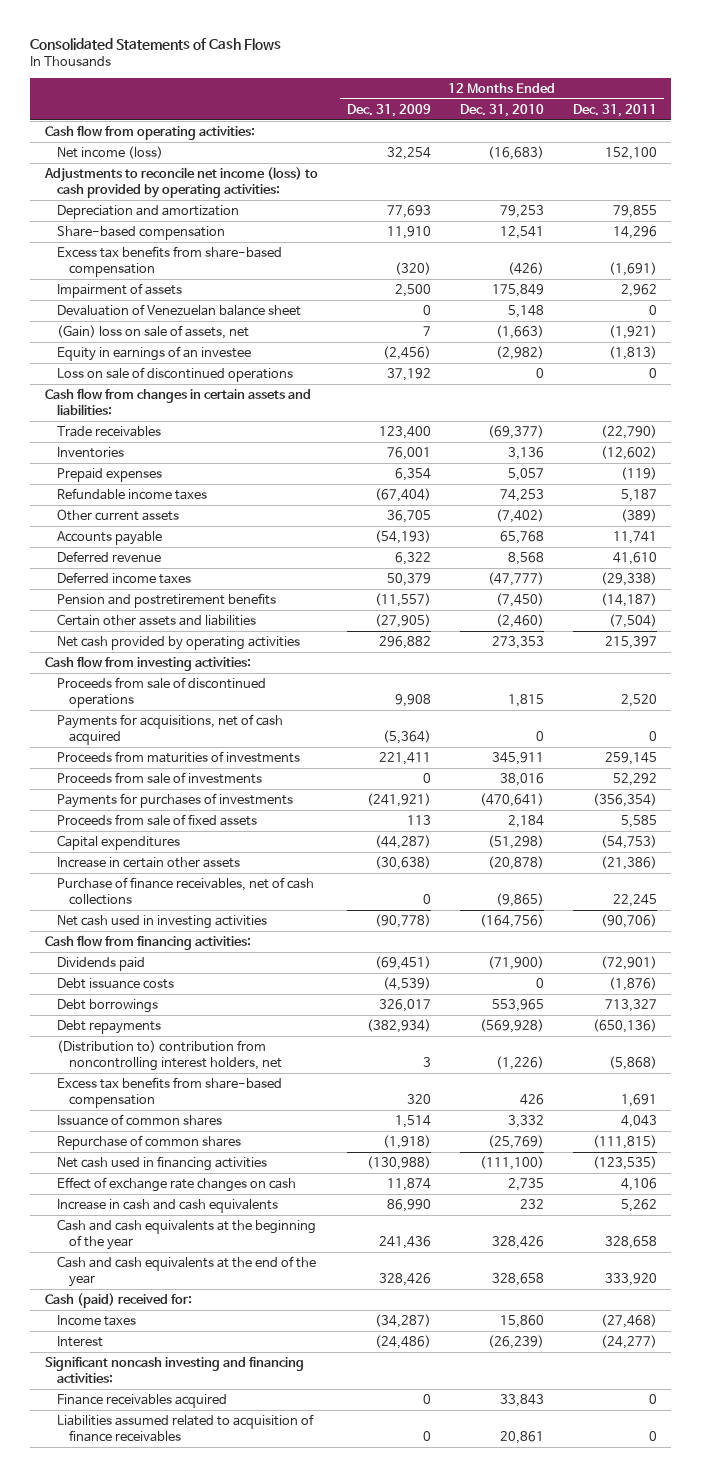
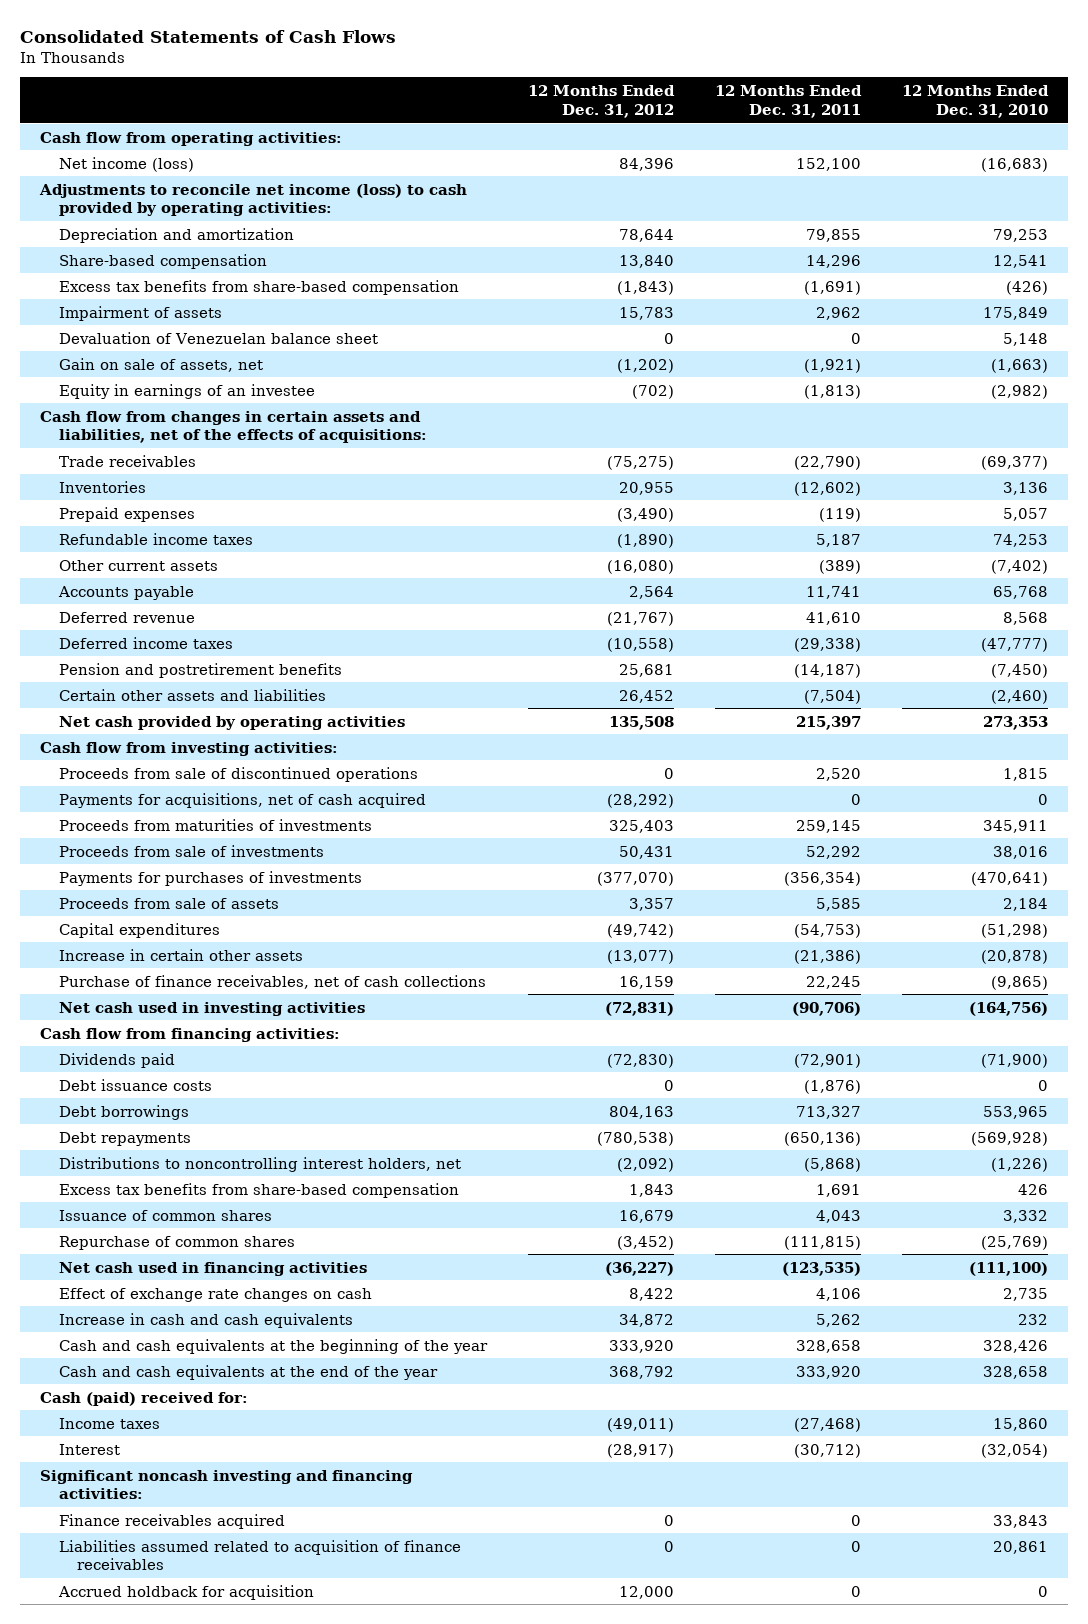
- | 12 Months Ended Dec. 31, 2009 | 12 Months Ended Dec. 31, 2010 | 12 Months Ended Dec. 31, 2011
+ | 12 Months Ended Dec. 31, 2012 | 12 Months Ended Dec. 31, 2011 | 12 Months Ended Dec. 31, 2010
- (Gain) loss on sale of assets, net | 7 | (1,663) | (1,921)
+ Gain on sale of assets, net | (1,202) | (1,921) | (1,663)
- Loss on sale of discontinued operations | 37,192 | 0 | 0
- Cash flow from changes in certain assets and liabilities:
+ Cash flow from changes in certain assets and liabilities, net of the effects of acquisitions:
- Proceeds from sale of fixed assets | 113 | 2,184 | 5,585
+ Proceeds from sale of assets | 3,357 | 5,585 | 2,184
- (Distribution to) contribution from noncontrolling interest holders, net | 3 | (1,226) | (5,868)
+ Distributions to noncontrolling interest holders, net | (2,092) | (5,868) | (1,226)
- Interest | (24,486) | (26,239) | (24,277)
+ Interest | (28,917) | (30,712) | (32,054)
+ Accrued holdback for acquisition | 12,000 | 0 | 0

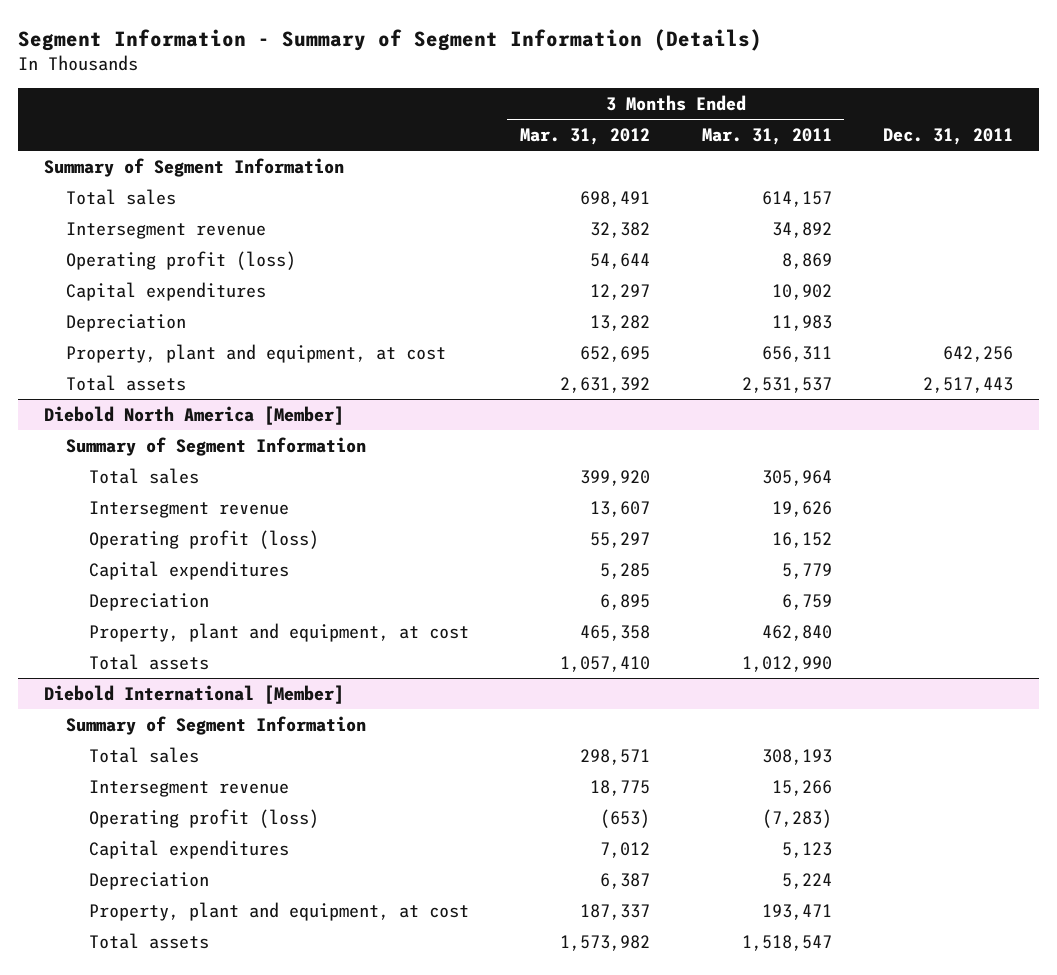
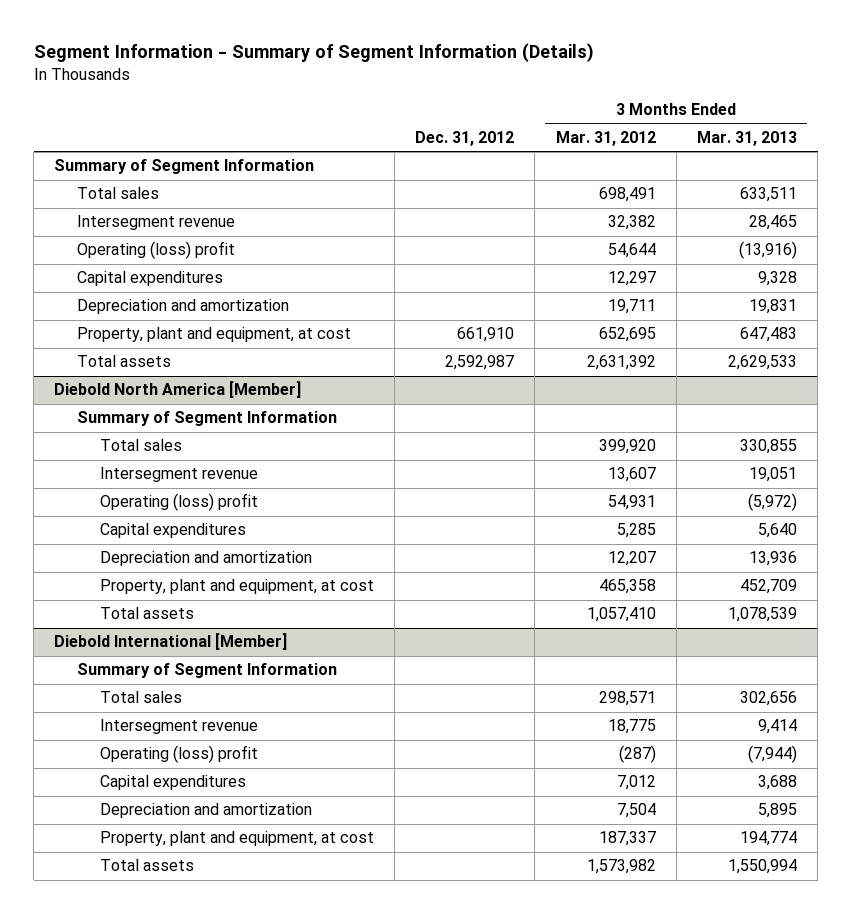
- | 3 Months Ended Mar. 31, 2012 | 3 Months Ended Mar. 31, 2011 | Dec. 31, 2011
+ | Dec. 31, 2012 | 3 Months Ended Mar. 31, 2012 | 3 Months Ended Mar. 31, 2013
- Operating profit (loss) | 54,644 | 8,869 |
+ Operating (loss) profit | | 54,644 | (13,916)
- Depreciation | 13,282 | 11,983 |
+ Depreciation and amortization | | 19,711 | 19,831
@ Diebold North America [Member]
- Operating profit (loss) | 55,297 | 16,152 |
+ Operating (loss) profit | | 54,931 | (5,972)
- Depreciation | 6,895 | 6,759 |
+ Depreciation and amortization | | 12,207 | 13,936
@ Diebold International [Member]
- Operating profit (loss) | (653) | (7,283) |
+ Operating (loss) profit | | (287) | (7,944)
- Depreciation | 6,387 | 5,224 |
+ Depreciation and amortization | | 7,504 | 5,895

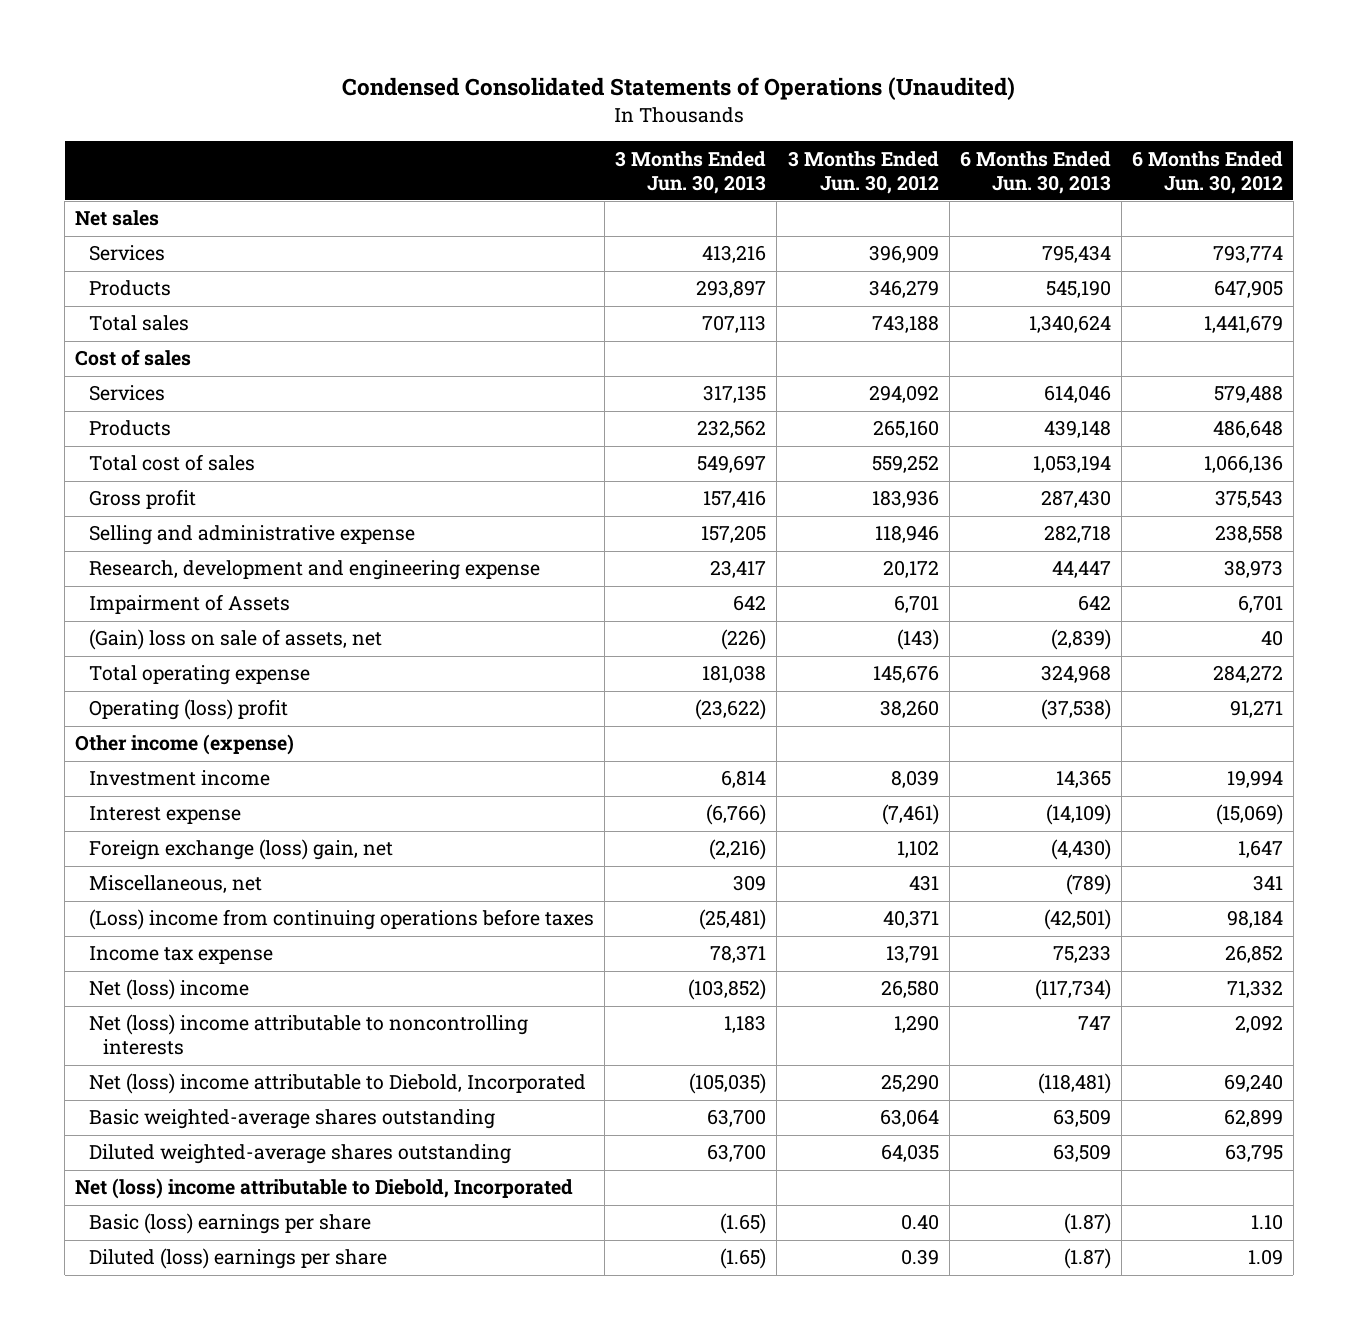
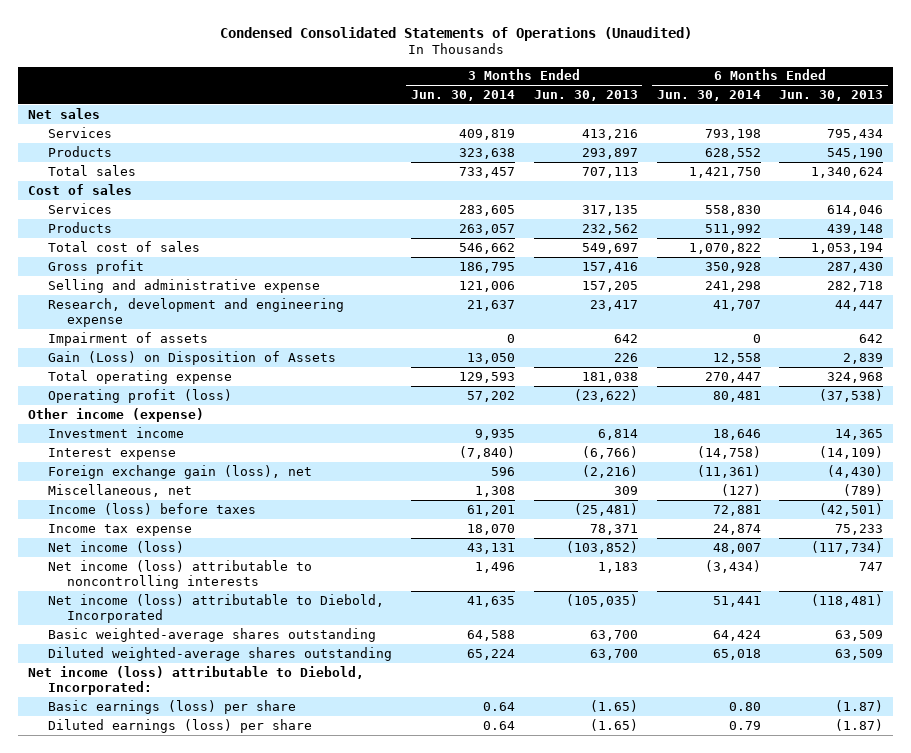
- | 3 Months Ended Jun. 30, 2013 | 3 Months Ended Jun. 30, 2012 | 6 Months Ended Jun. 30, 2013 | 6 Months Ended Jun. 30, 2012
+ | 3 Months Ended Jun. 30, 2014 | 3 Months Ended Jun. 30, 2013 | 6 Months Ended Jun. 30, 2014 | 6 Months Ended Jun. 30, 2013
- Impairment of Assets | 642 | 6,701 | 642 | 6,701
- (Gain) loss on sale of assets, net | (226) | (143) | (2,839) | 40
+ Impairment of assets | 0 | 642 | 0 | 642
+ Gain (Loss) on Disposition of Assets | 13,050 | 226 | 12,558 | 2,839
- Operating (loss) profit | (23,622) | 38,260 | (37,538) | 91,271
+ Operating profit (loss) | 57,202 | (23,622) | 80,481 | (37,538)
- Foreign exchange (loss) gain, net | (2,216) | 1,102 | (4,430) | 1,647
+ Foreign exchange gain (loss), net | 596 | (2,216) | (11,361) | (4,430)
- (Loss) income from continuing operations before taxes | (25,481) | 40,371 | (42,501) | 98,184
+ Income (loss) before taxes | 61,201 | (25,481) | 72,881 | (42,501)
- Net (loss) income | (103,852) | 26,580 | (117,734) | 71,332
- Net (loss) income attributable to noncontrolling interests | 1,183 | 1,290 | 747 | 2,092
- Net (loss) income attributable to Diebold, Incorporated | (105,035) | 25,290 | (118,481) | 69,240
+ Net income (loss) | 43,131 | (103,852) | 48,007 | (117,734)
+ Net income (loss) attributable to noncontrolling interests | 1,496 | 1,183 | (3,434) | 747
+ Net income (loss) attributable to Diebold, Incorporated | 41,635 | (105,035) | 51,441 | (118,481)
- Net (loss) income attributable to Diebold, Incorporated
- Basic (loss) earnings per share | (1.65) | 0.40 | (1.87) | 1.10
- Diluted (loss) earnings per share | (1.65) | 0.39 | (1.87) | 1.09
+ Net income (loss) attributable to Diebold, Incorporated:
+ Basic earnings (loss) per share | 0.64 | (1.65) | 0.80 | (1.87)
+ Diluted earnings (loss) per share | 0.64 | (1.65) | 0.79 | (1.87)

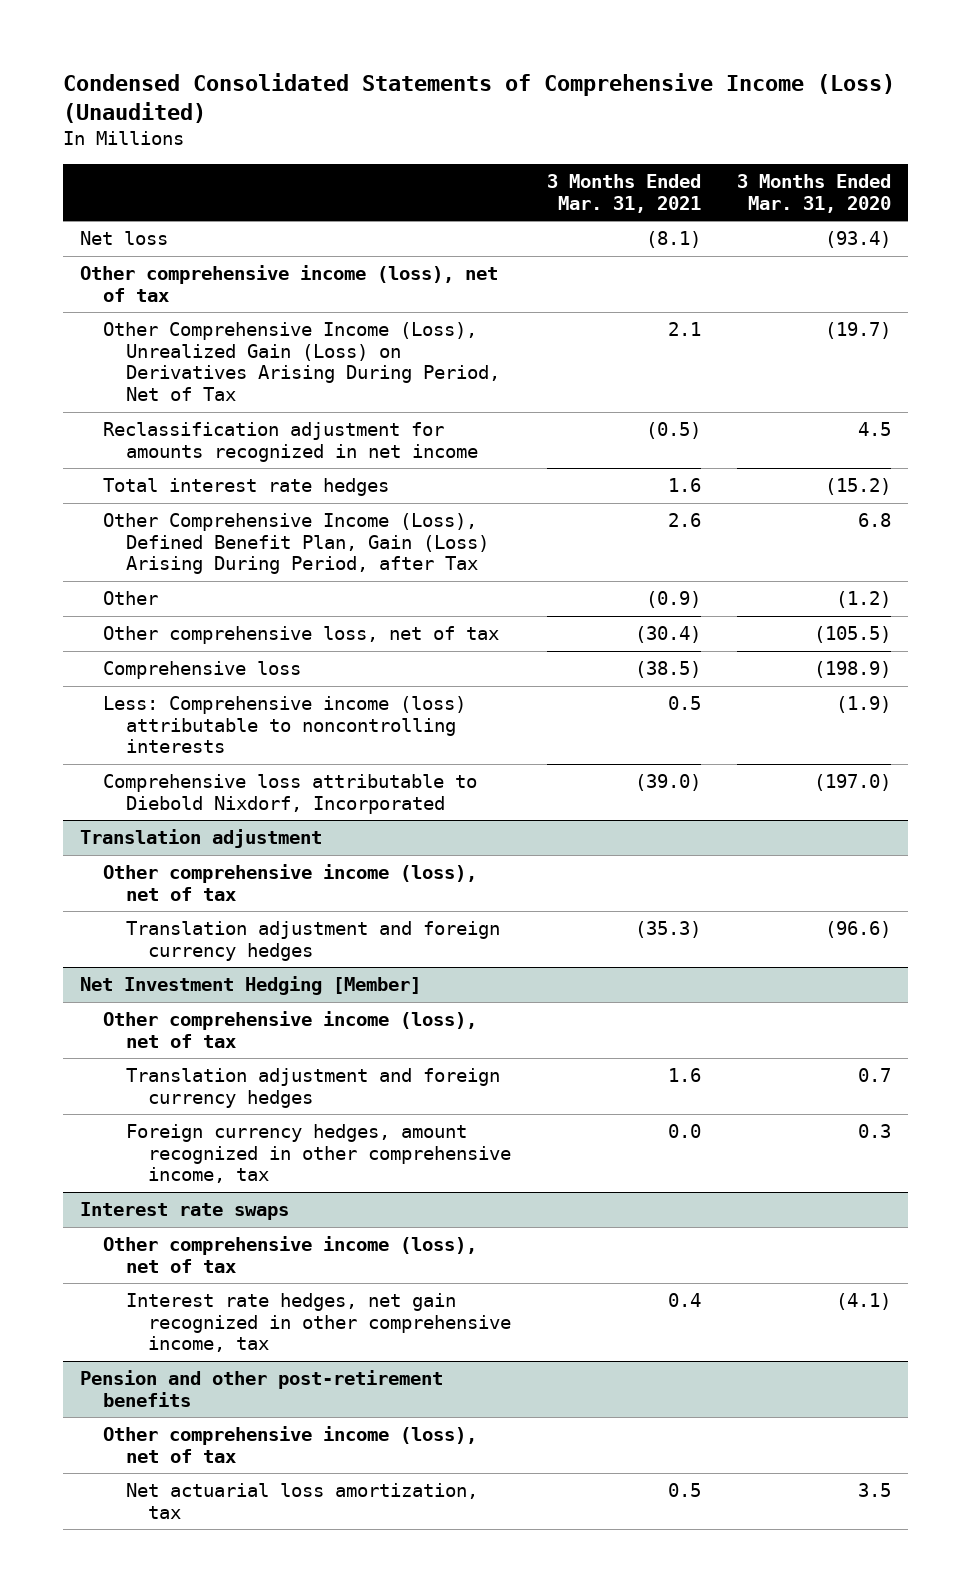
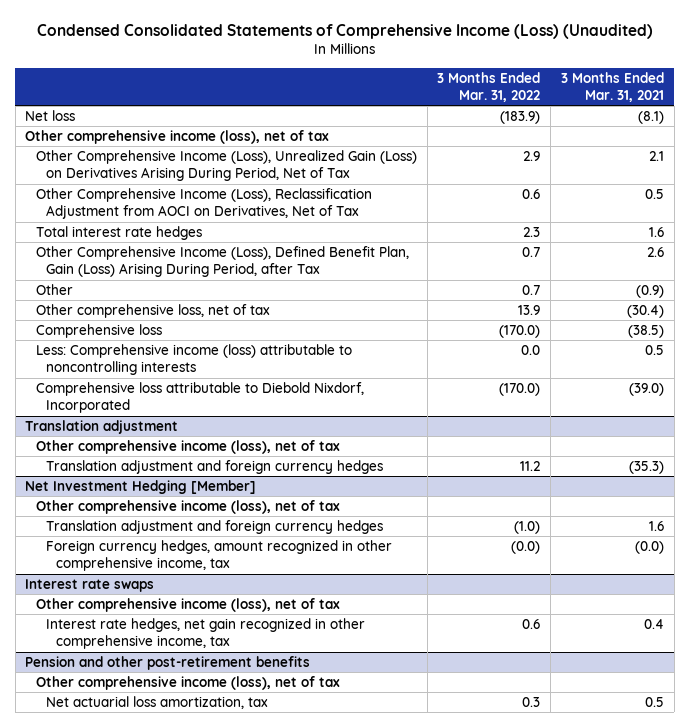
- | 3 Months Ended Mar. 31, 2021 | 3 Months Ended Mar. 31, 2020
+ | 3 Months Ended Mar. 31, 2022 | 3 Months Ended Mar. 31, 2021
- Reclassification adjustment for amounts recognized in net income | (0.5) | 4.5
+ Other Comprehensive Income (Loss), Reclassification Adjustment from AOCI on Derivatives, Net of Tax | 0.6 | 0.5
@ Net Investment Hedging [Member]
- Foreign currency hedges, amount recognized in other comprehensive income, tax | 0.0 | 0.3
+ Foreign currency hedges, amount recognized in other comprehensive income, tax | (0.0) | (0.0)

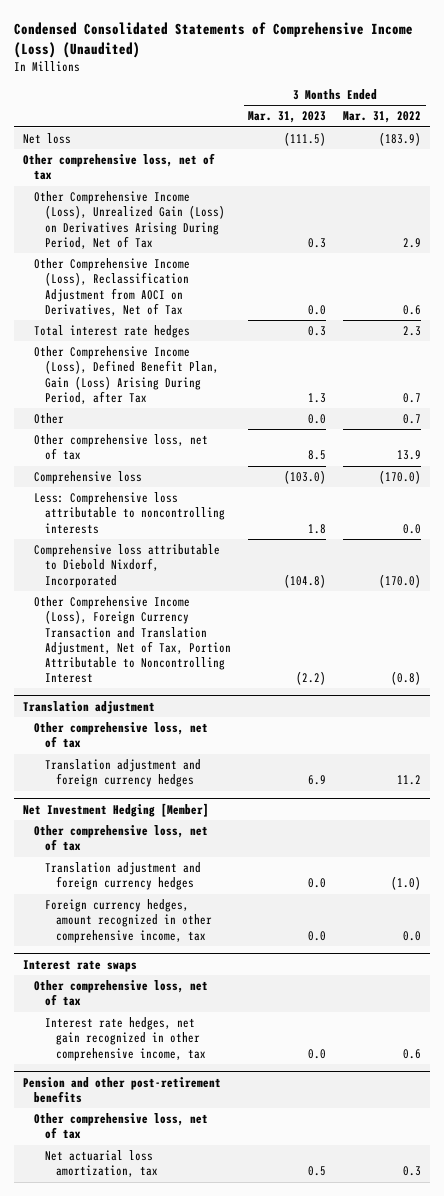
- | 3 Months Ended Mar. 31, 2022 | 3 Months Ended Mar. 31, 2021
+ | 3 Months Ended Mar. 31, 2023 | 3 Months Ended Mar. 31, 2022
- Other comprehensive income (loss), net of tax
+ Other comprehensive loss, net of tax
- Less: Comprehensive income (loss) attributable to noncontrolling interests | 0.0 | 0.5
+ Less: Comprehensive loss attributable to noncontrolling interests | 1.8 | 0.0
+ Other Comprehensive Income (Loss), Foreign Currency Transaction and Translation Adjustment, Net of Tax, Portion Attributable to Noncontrolling Interest | (2.2) | (0.8)
@ Translation adjustment
- Other comprehensive income (loss), net of tax
+ Other comprehensive loss, net of tax
@ Net Investment Hedging [Member]
- Other comprehensive income (loss), net of tax
+ Other comprehensive loss, net of tax
- Foreign currency hedges, amount recognized in other comprehensive income, tax | (0.0) | (0.0)
+ Foreign currency hedges, amount recognized in other comprehensive income, tax | 0.0 | 0.0
@ Interest rate swaps
- Other comprehensive income (loss), net of tax
+ Other comprehensive loss, net of tax
@ Pension and other post-retirement benefits
- Other comprehensive income (loss), net of tax
+ Other comprehensive loss, net of tax

